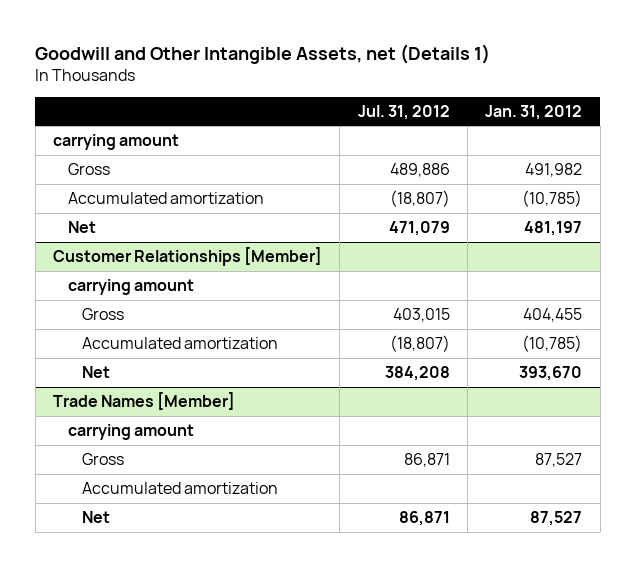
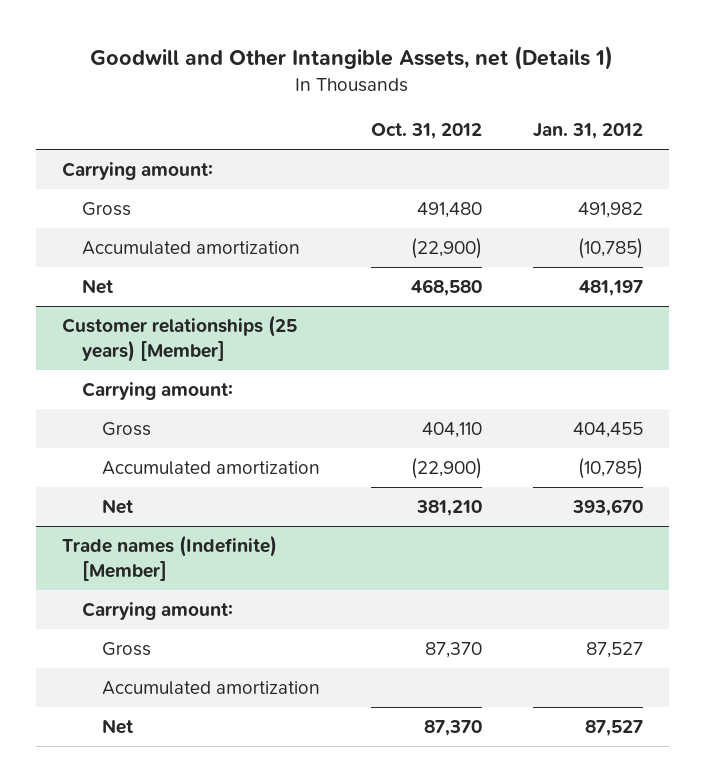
- | Jul. 31, 2012 | Jan. 31, 2012
+ | Oct. 31, 2012 | Jan. 31, 2012
- carrying amount
+ Carrying amount:
- Customer Relationships [Member]
- carrying amount
+ Customer relationships (25 years) [Member]
+ Carrying amount:
- Trade Names [Member]
- carrying amount
+ Trade names (Indefinite) [Member]
+ Carrying amount:

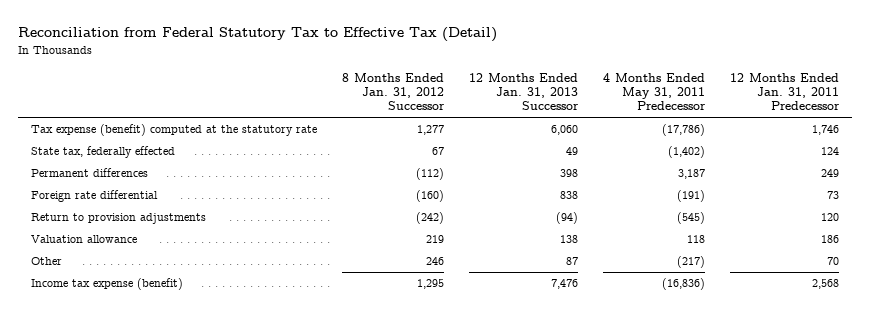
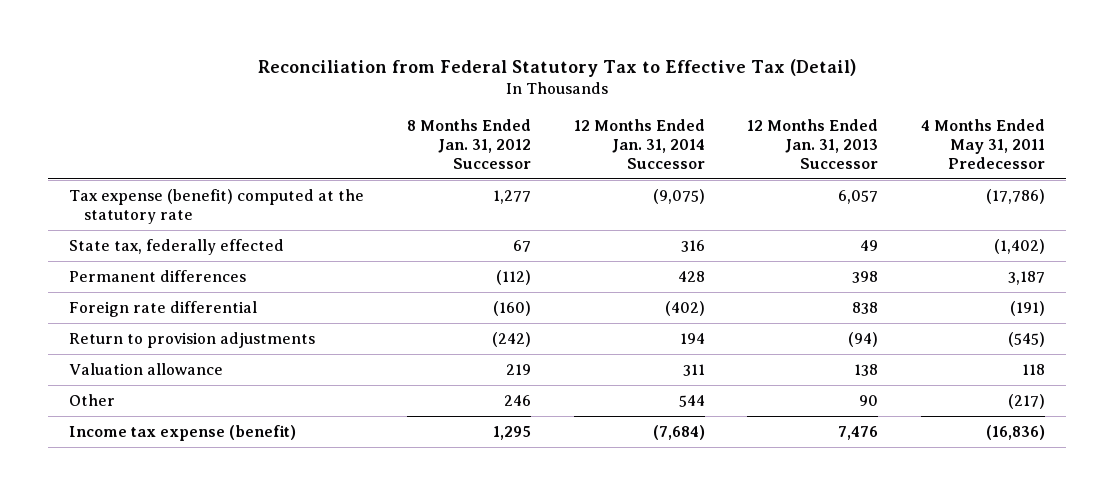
- | 8 Months Ended Jan. 31, 2012 Successor | 12 Months Ended Jan. 31, 2013 Successor | 4 Months Ended May 31, 2011 Predecessor | 12 Months Ended Jan. 31, 2011 Predecessor
+ | 8 Months Ended Jan. 31, 2012 Successor | 12 Months Ended Jan. 31, 2014 Successor | 12 Months Ended Jan. 31, 2013 Successor | 4 Months Ended May 31, 2011 Predecessor
- Tax expense (benefit) computed at the statutory rate | 1,277 | 6,060 | (17,786) | 1,746
+ Tax expense (benefit) computed at the statutory rate | 1,277 | (9,075) | 6,057 | (17,786)
- Other | 246 | 87 | (217) | 70
+ Other | 246 | 544 | 90 | (217)

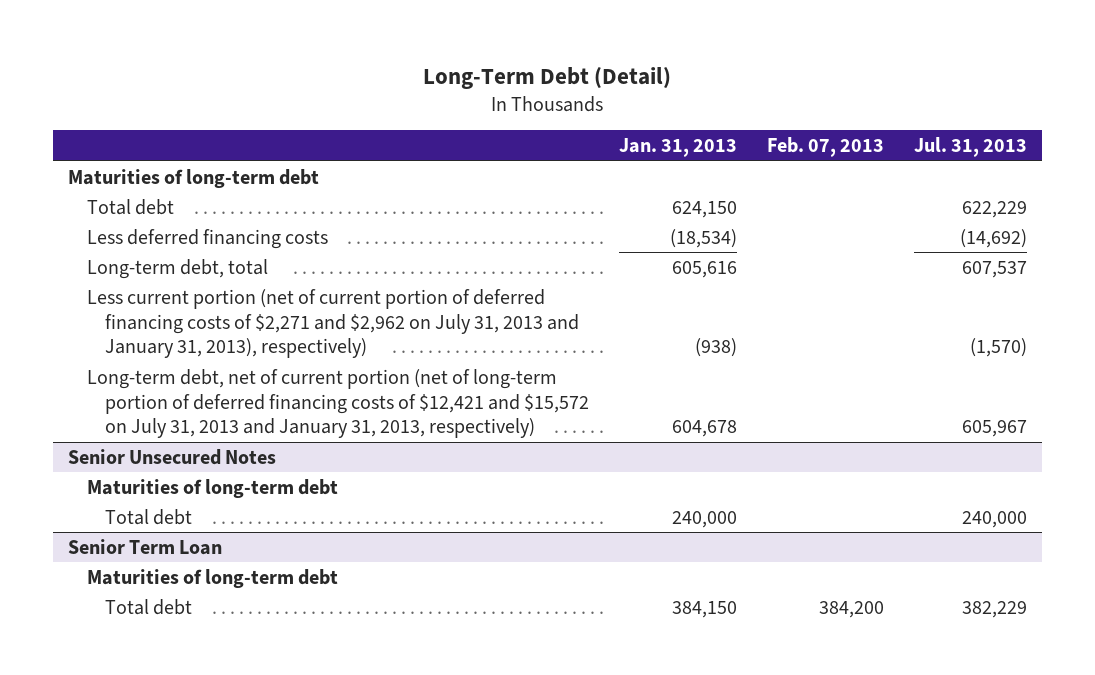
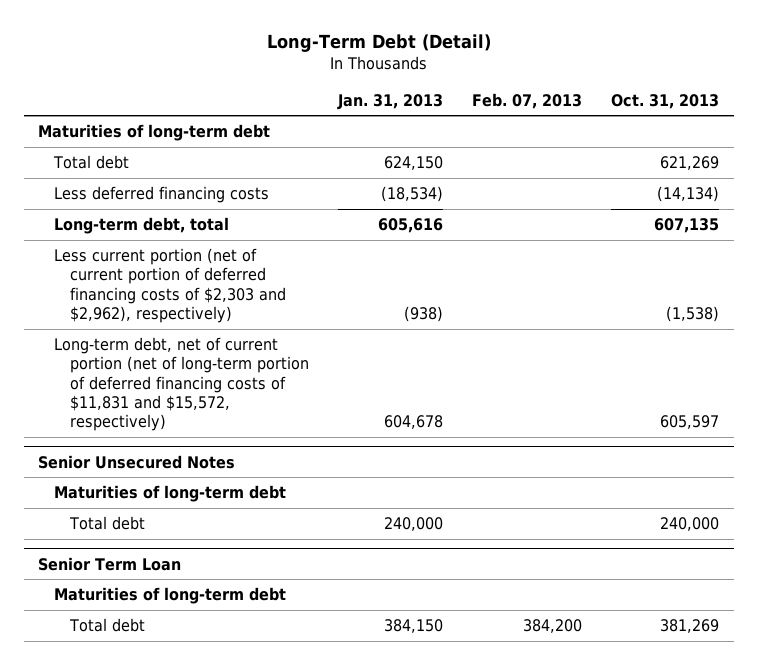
- | Jan. 31, 2013 | Feb. 07, 2013 | Jul. 31, 2013
+ | Jan. 31, 2013 | Feb. 07, 2013 | Oct. 31, 2013
- Less current portion (net of current portion of deferred financing costs of $2,271 and $2,962 on July 31, 2013 and January 31, 2013), respectively) | (938) | | (1,570)
- Long-term debt, net of current portion (net of long-term portion of deferred financing costs of $12,421 and $15,572 on July 31, 2013 and January 31, 2013, respectively) | 604,678 | | 605,967
+ Less current portion (net of current portion of deferred financing costs of $2,303 and $2,962), respectively) | (938) | | (1,538)
+ Long-term debt, net of current portion (net of long-term portion of deferred financing costs of $11,831 and $15,572, respectively) | 604,678 | | 605,597

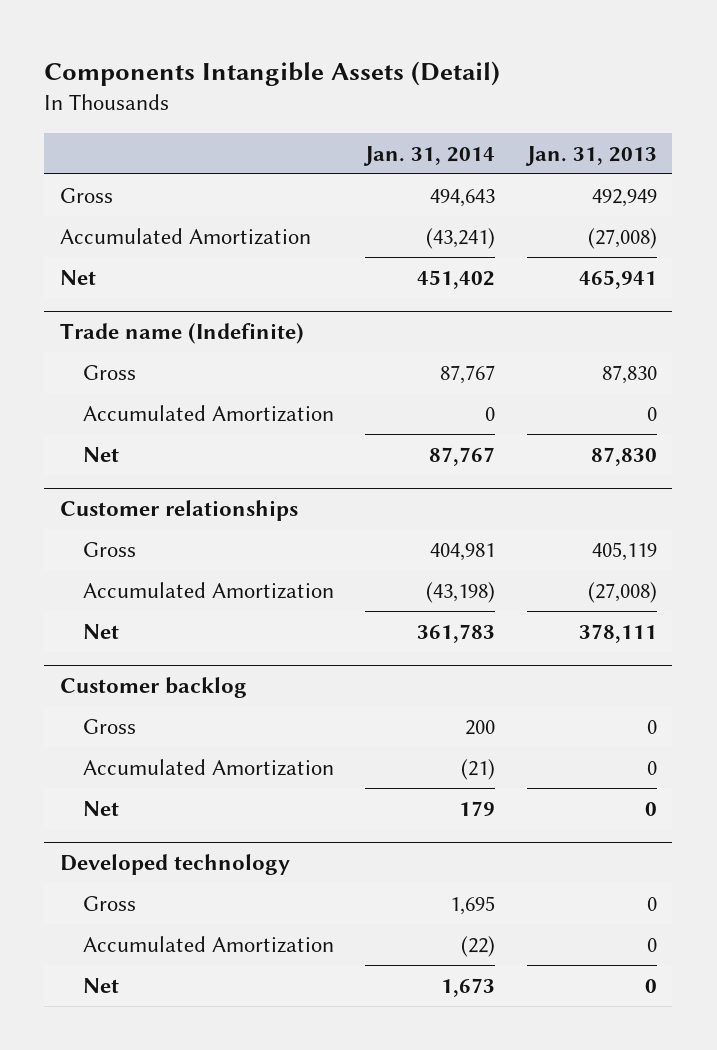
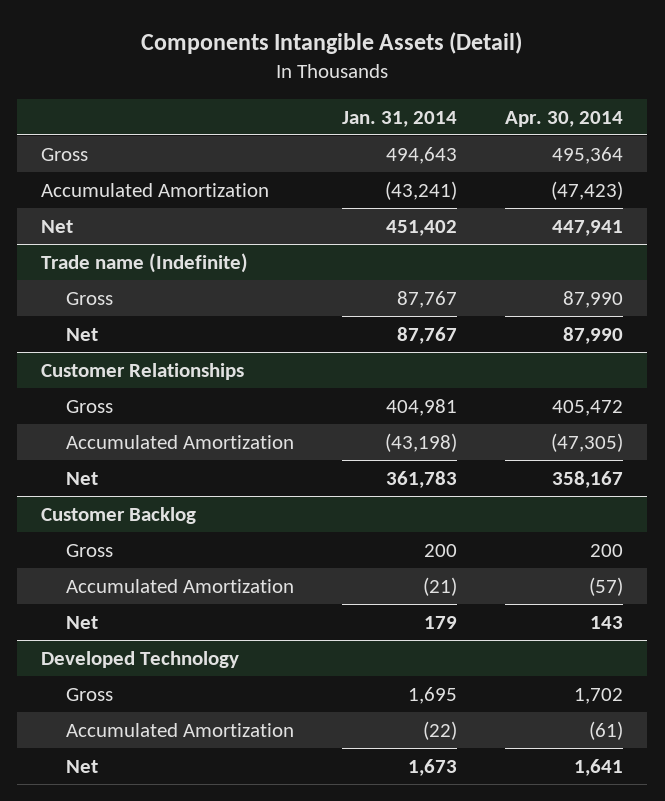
- | Jan. 31, 2014 | Jan. 31, 2013
+ | Jan. 31, 2014 | Apr. 30, 2014
@ Trade name (Indefinite)
- Accumulated Amortization | 0 | 0
- Customer relationships
+ Customer Relationships
- Customer backlog
+ Customer Backlog
- Developed technology
+ Developed Technology

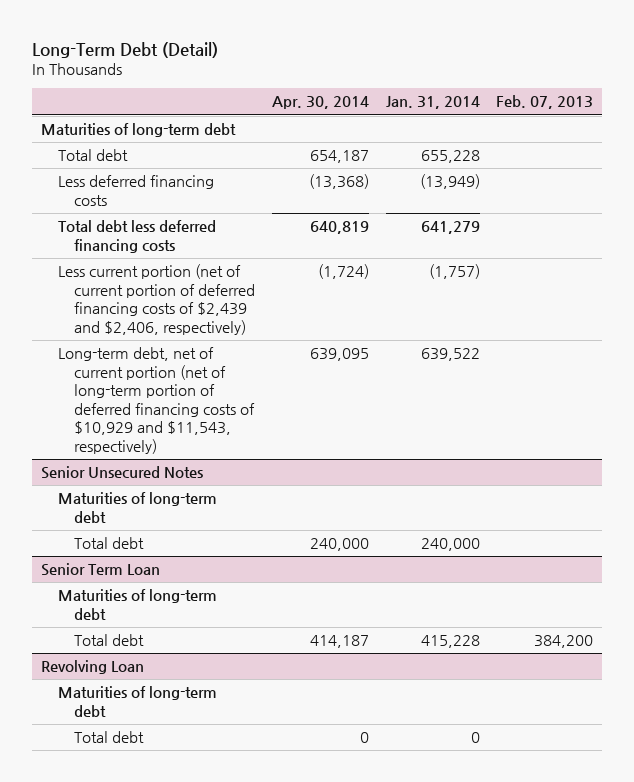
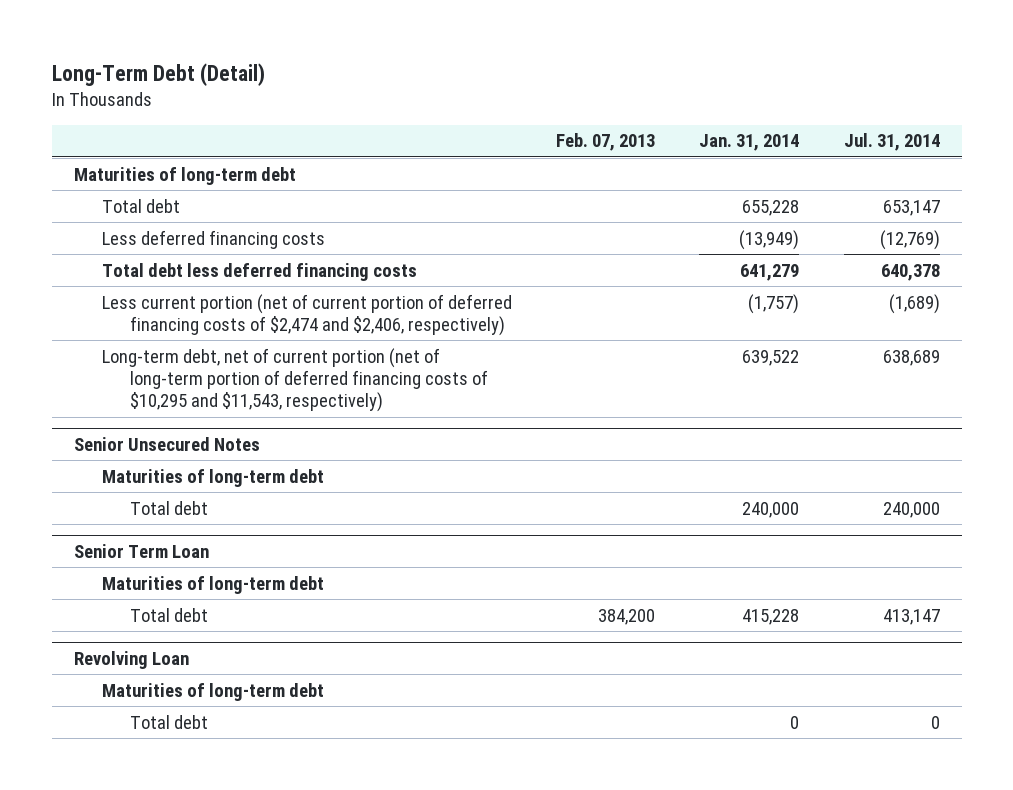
- | Apr. 30, 2014 | Jan. 31, 2014 | Feb. 07, 2013
+ | Feb. 07, 2013 | Jan. 31, 2014 | Jul. 31, 2014
- Less current portion (net of current portion of deferred financing costs of $2,439 and $2,406, respectively) | (1,724) | (1,757) |
- Long-term debt, net of current portion (net of long-term portion of deferred financing costs of $10,929 and $11,543, respectively) | 639,095 | 639,522 |
+ Less current portion (net of current portion of deferred financing costs of $2,474 and $2,406, respectively) | | (1,757) | (1,689)
+ Long-term debt, net of current portion (net of long-term portion of deferred financing costs of $10,295 and $11,543, respectively) | | 639,522 | 638,689

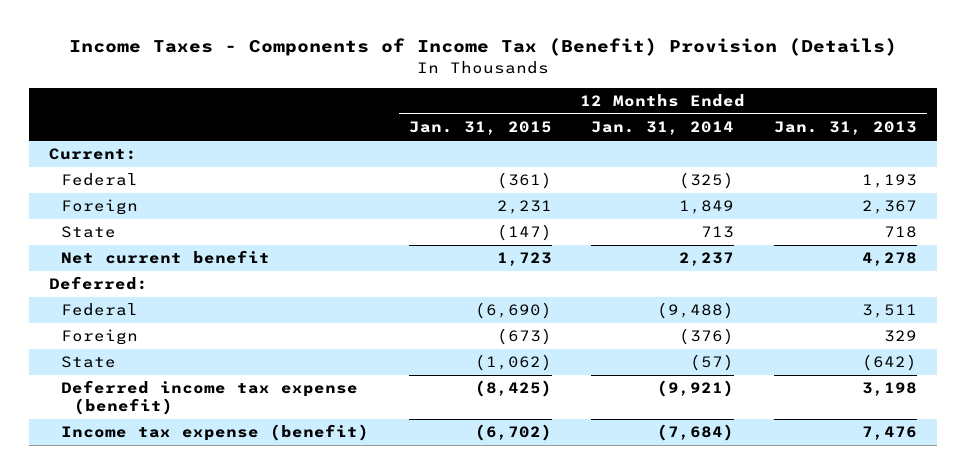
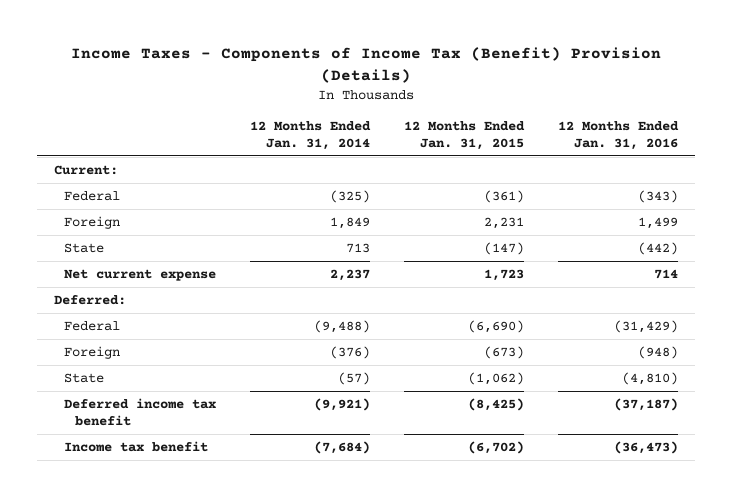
- | 12 Months Ended Jan. 31, 2015 | 12 Months Ended Jan. 31, 2014 | 12 Months Ended Jan. 31, 2013
+ | 12 Months Ended Jan. 31, 2014 | 12 Months Ended Jan. 31, 2015 | 12 Months Ended Jan. 31, 2016
- Net current benefit | 1,723 | 2,237 | 4,278
+ Net current expense | 2,237 | 1,723 | 714
- Deferred income tax expense (benefit) | (8,425) | (9,921) | 3,198
- Income tax expense (benefit) | (6,702) | (7,684) | 7,476
+ Deferred income tax benefit | (9,921) | (8,425) | (37,187)
+ Income tax benefit | (7,684) | (6,702) | (36,473)

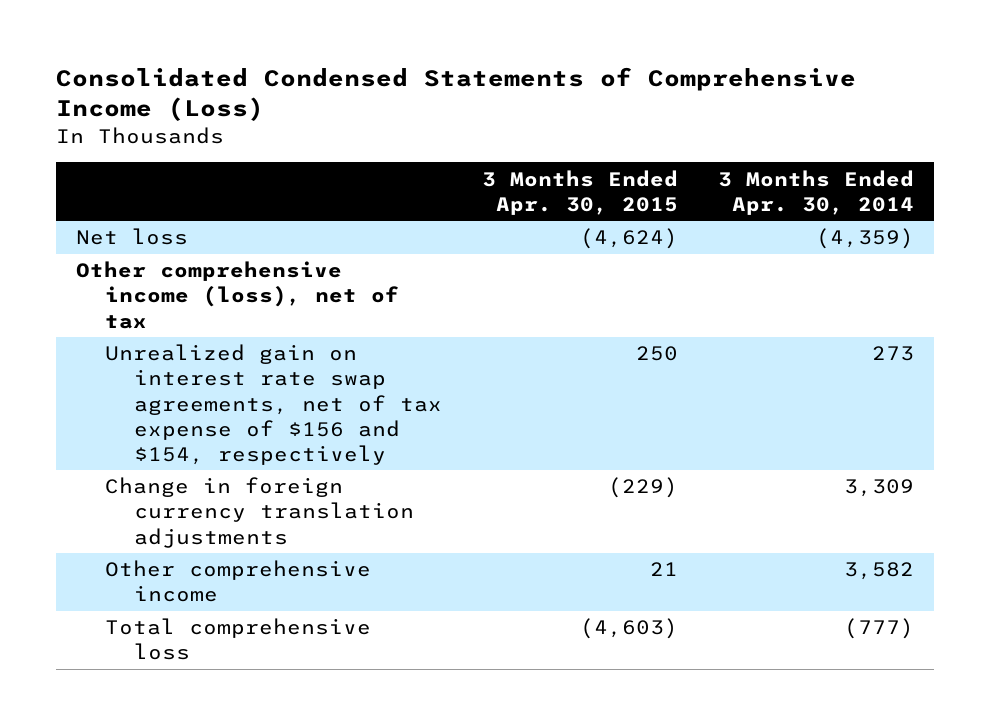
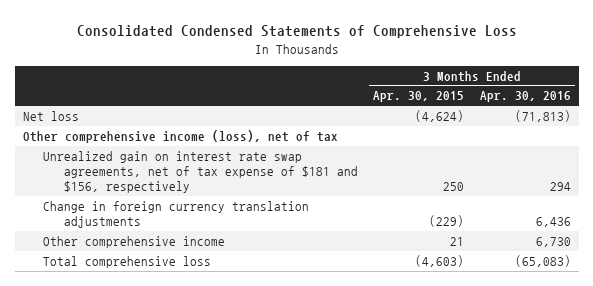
- Consolidated Condensed Statements of Comprehensive Income (Loss)
+ Consolidated Condensed Statements of Comprehensive Loss
- | 3 Months Ended Apr. 30, 2015 | 3 Months Ended Apr. 30, 2014
+ | 3 Months Ended Apr. 30, 2015 | 3 Months Ended Apr. 30, 2016
- Unrealized gain on interest rate swap agreements, net of tax expense of $156 and $154, respectively | 250 | 273
+ Unrealized gain on interest rate swap agreements, net of tax expense of $181 and $156, respectively | 250 | 294

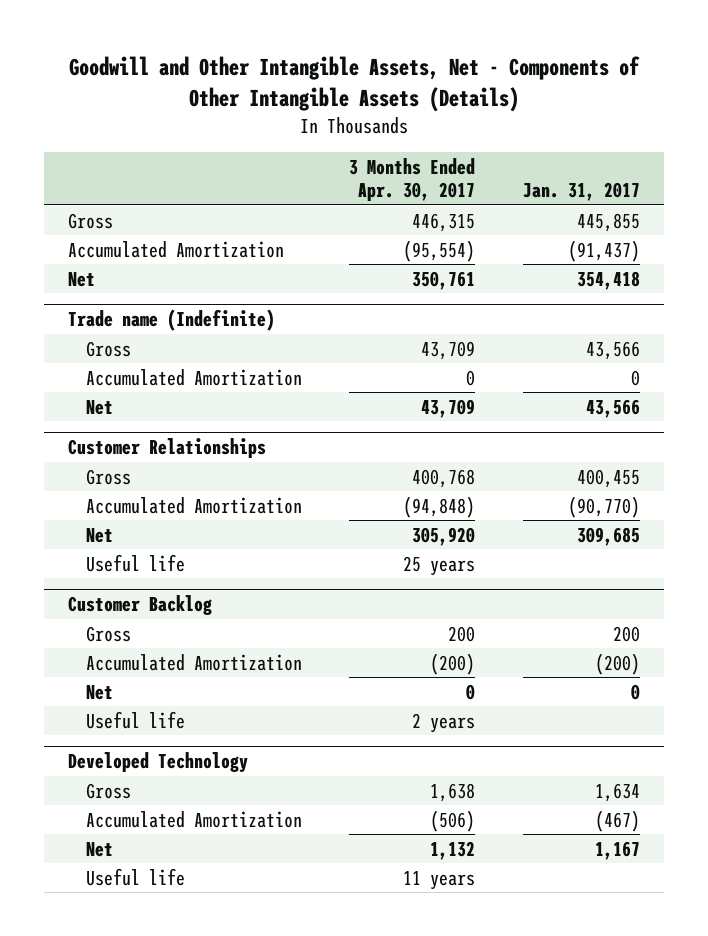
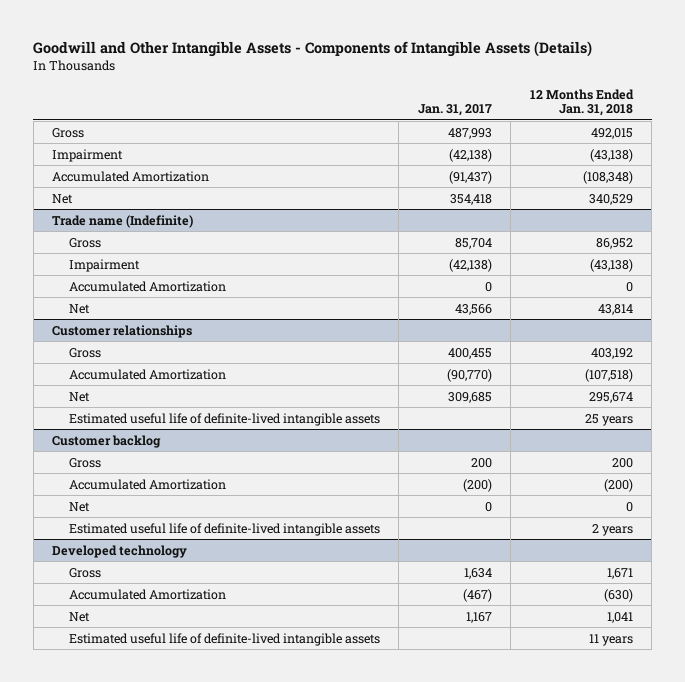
- Goodwill and Other Intangible Assets, Net - Components of Other Intangible Assets (Details)
+ Goodwill and Other Intangible Assets - Components of Intangible Assets (Details)
- | 3 Months Ended Apr. 30, 2017 | Jan. 31, 2017
+ | Jan. 31, 2017 | 12 Months Ended Jan. 31, 2018
- Gross | 446,315 | 445,855
+ Gross | 487,993 | 492,015
+ Impairment | (42,138) | (43,138)
@ Trade name (Indefinite)
- Gross | 43,709 | 43,566
+ Gross | 85,704 | 86,952
+ Impairment | (42,138) | (43,138)
- Customer Relationships
+ Customer relationships
- Useful life | 25 years |
- Customer Backlog
+ Estimated useful life of definite-lived intangible assets | | 25 years
+ Customer backlog
- Useful life | 2 years |
- Developed Technology
+ Estimated useful life of definite-lived intangible assets | | 2 years
+ Developed technology
- Useful life | 11 years |
+ Estimated useful life of definite-lived intangible assets | | 11 years

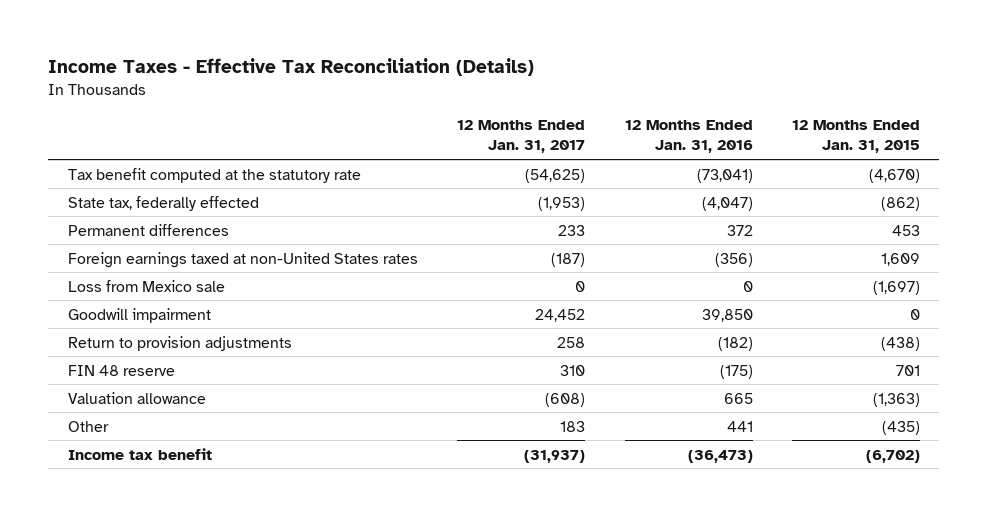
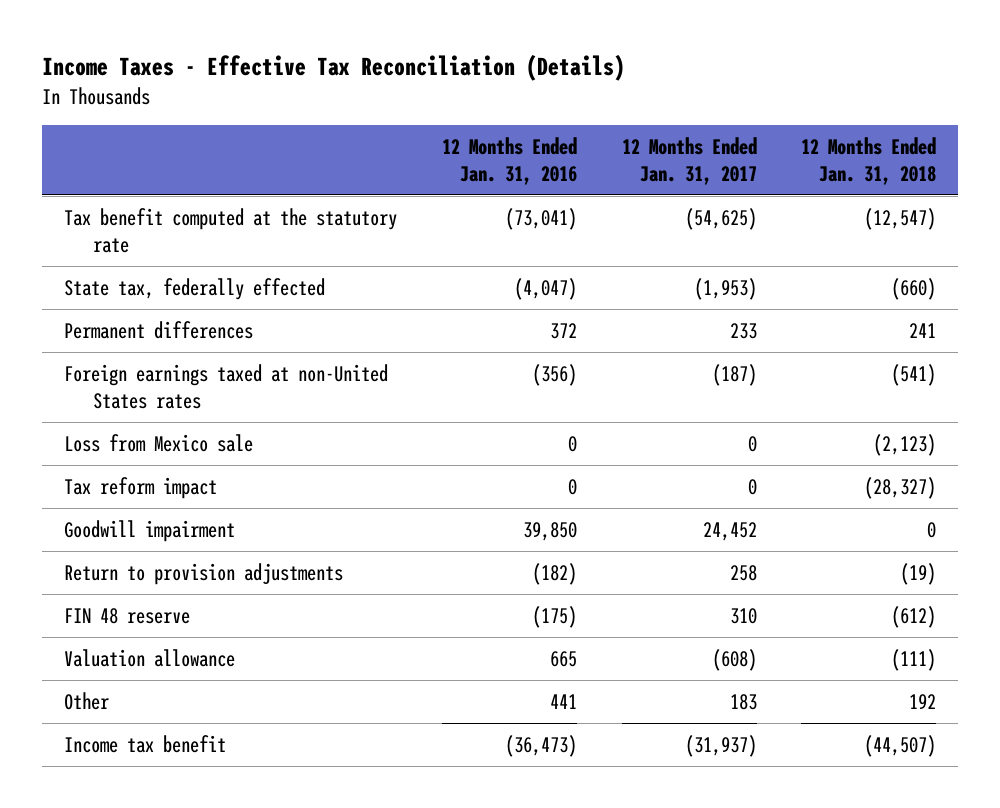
- | 12 Months Ended Jan. 31, 2017 | 12 Months Ended Jan. 31, 2016 | 12 Months Ended Jan. 31, 2015
+ | 12 Months Ended Jan. 31, 2016 | 12 Months Ended Jan. 31, 2017 | 12 Months Ended Jan. 31, 2018
+ Tax reform impact | 0 | 0 | (28,327)

